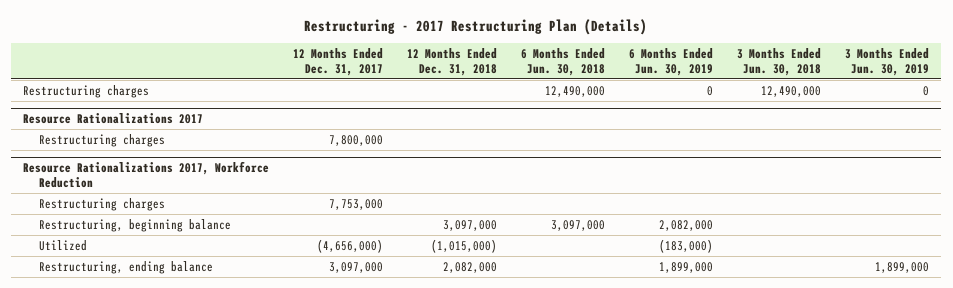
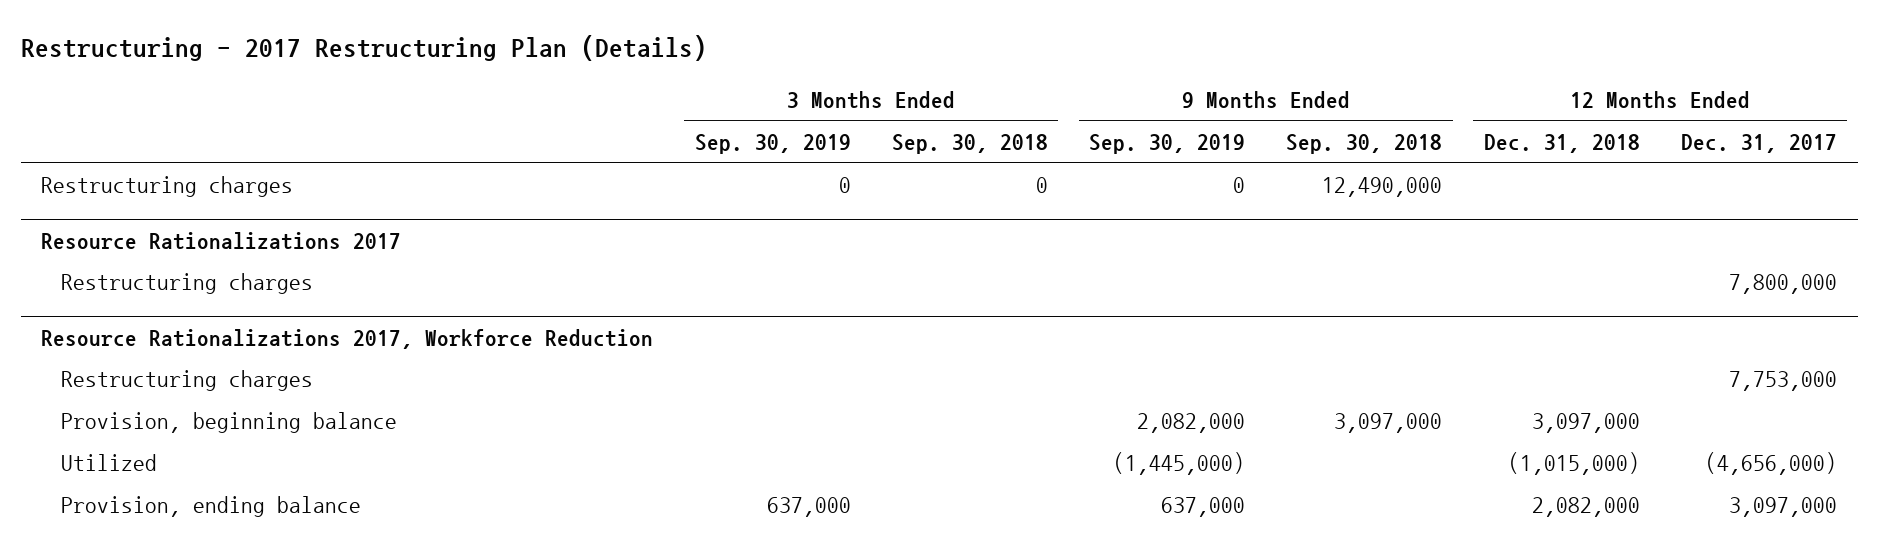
- | 12 Months Ended Dec. 31, 2017 | 12 Months Ended Dec. 31, 2018 | 6 Months Ended Jun. 30, 2018 | 6 Months Ended Jun. 30, 2019 | 3 Months Ended Jun. 30, 2018 | 3 Months Ended Jun. 30, 2019
+ | 3 Months Ended Sep. 30, 2019 | 3 Months Ended Sep. 30, 2018 | 9 Months Ended Sep. 30, 2019 | 9 Months Ended Sep. 30, 2018 | 12 Months Ended Dec. 31, 2018 | 12 Months Ended Dec. 31, 2017
@ Resource Rationalizations 2017, Workforce Reduction
- Restructuring, beginning balance | | 3,097,000 | 3,097,000 | 2,082,000 | |
+ Provision, beginning balance | | | 2,082,000 | 3,097,000 | 3,097,000 |
- Restructuring, ending balance | 3,097,000 | 2,082,000 | | 1,899,000 | | 1,899,000
+ Provision, ending balance | 637,000 | | 637,000 | | 2,082,000 | 3,097,000

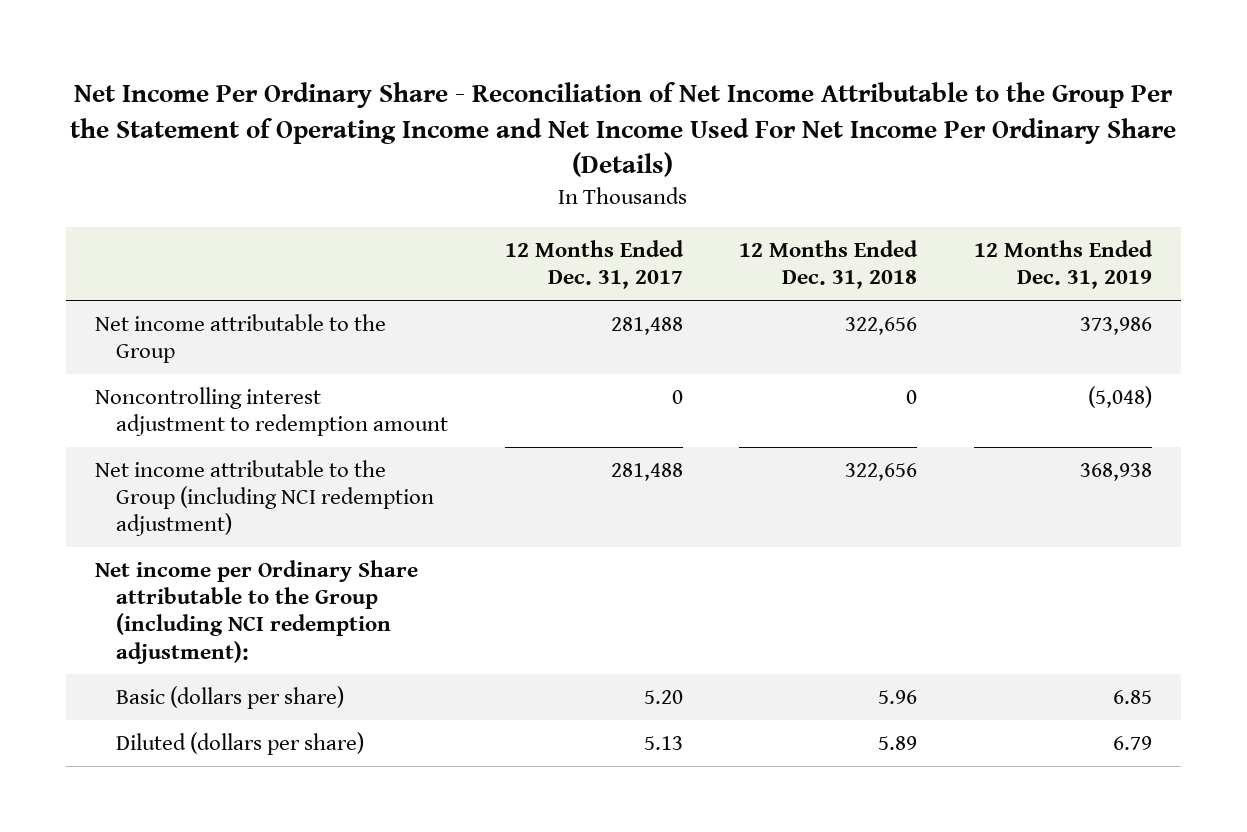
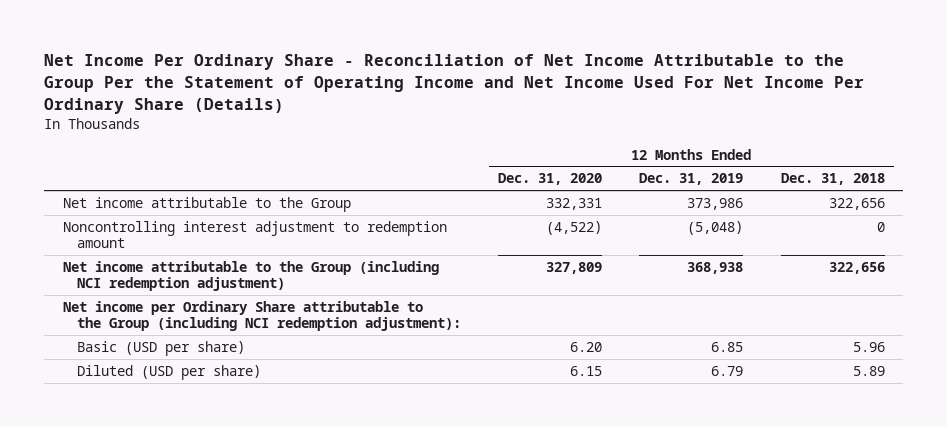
- | 12 Months Ended Dec. 31, 2017 | 12 Months Ended Dec. 31, 2018 | 12 Months Ended Dec. 31, 2019
+ | 12 Months Ended Dec. 31, 2020 | 12 Months Ended Dec. 31, 2019 | 12 Months Ended Dec. 31, 2018
- Basic (dollars per share) | 5.20 | 5.96 | 6.85
- Diluted (dollars per share) | 5.13 | 5.89 | 6.79
+ Basic (USD per share) | 6.20 | 6.85 | 5.96
+ Diluted (USD per share) | 6.15 | 6.79 | 5.89

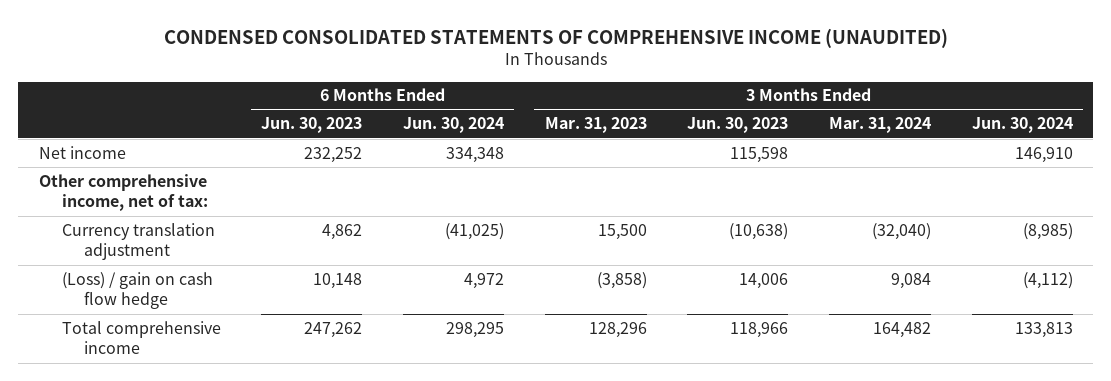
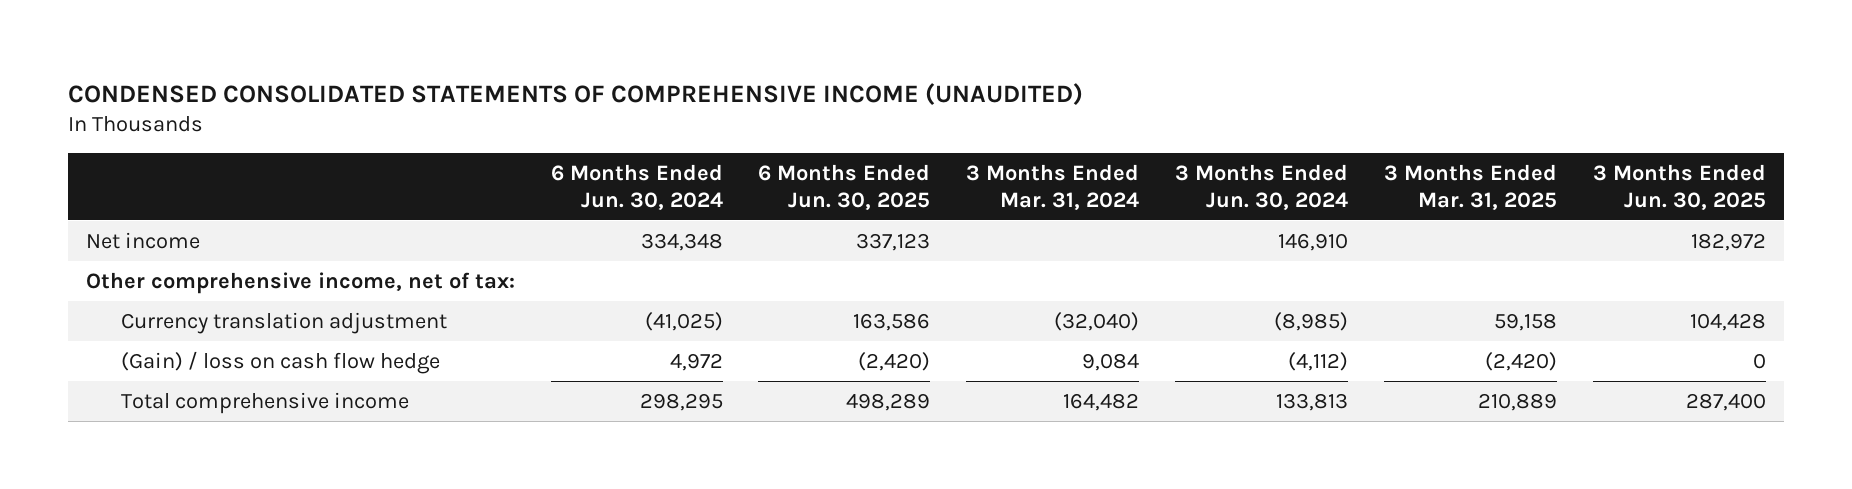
- | 6 Months Ended Jun. 30, 2023 | 6 Months Ended Jun. 30, 2024 | 3 Months Ended Mar. 31, 2023 | 3 Months Ended Jun. 30, 2023 | 3 Months Ended Mar. 31, 2024 | 3 Months Ended Jun. 30, 2024
+ | 6 Months Ended Jun. 30, 2024 | 6 Months Ended Jun. 30, 2025 | 3 Months Ended Mar. 31, 2024 | 3 Months Ended Jun. 30, 2024 | 3 Months Ended Mar. 31, 2025 | 3 Months Ended Jun. 30, 2025
- (Loss) / gain on cash flow hedge | 10,148 | 4,972 | (3,858) | 14,006 | 9,084 | (4,112)
+ (Gain) / loss on cash flow hedge | 4,972 | (2,420) | 9,084 | (4,112) | (2,420) | 0

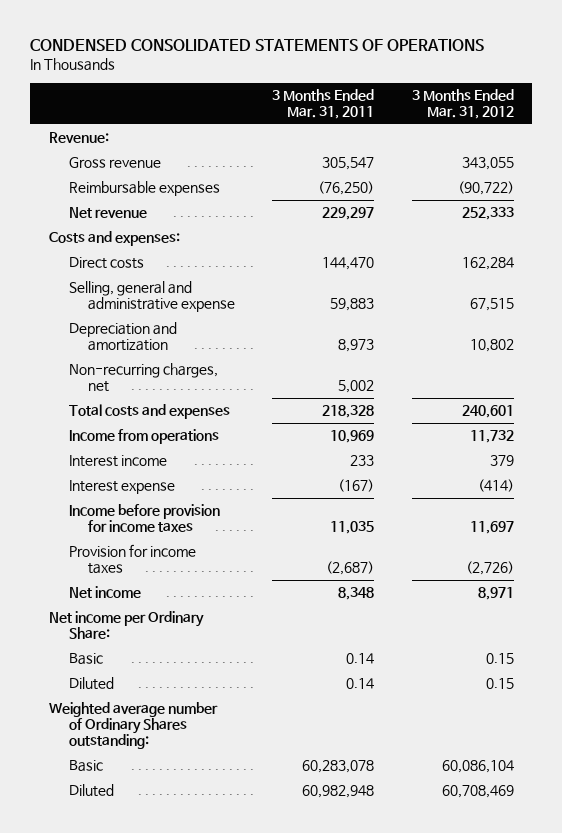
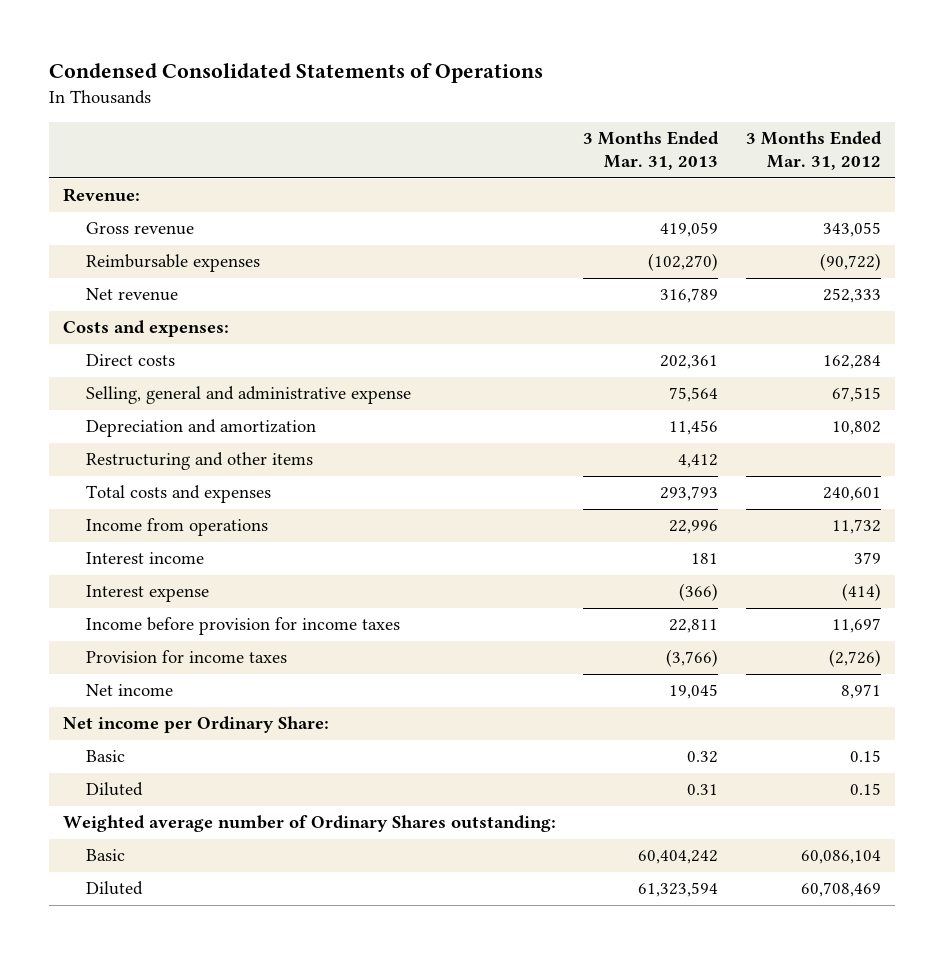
- CONDENSED CONSOLIDATED STATEMENTS OF OPERATIONS
+ Condensed Consolidated Statements of Operations
- | 3 Months Ended Mar. 31, 2011 | 3 Months Ended Mar. 31, 2012
+ | 3 Months Ended Mar. 31, 2013 | 3 Months Ended Mar. 31, 2012
- Non-recurring charges, net | 5,002 |
+ Restructuring and other items | 4,412 |

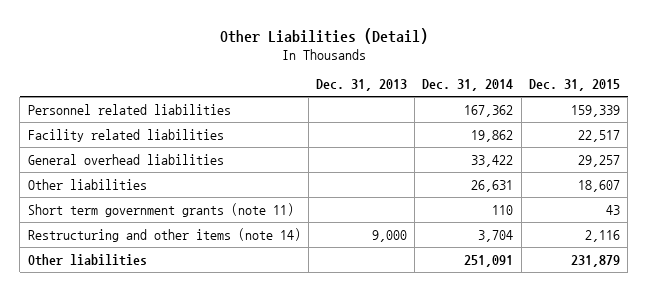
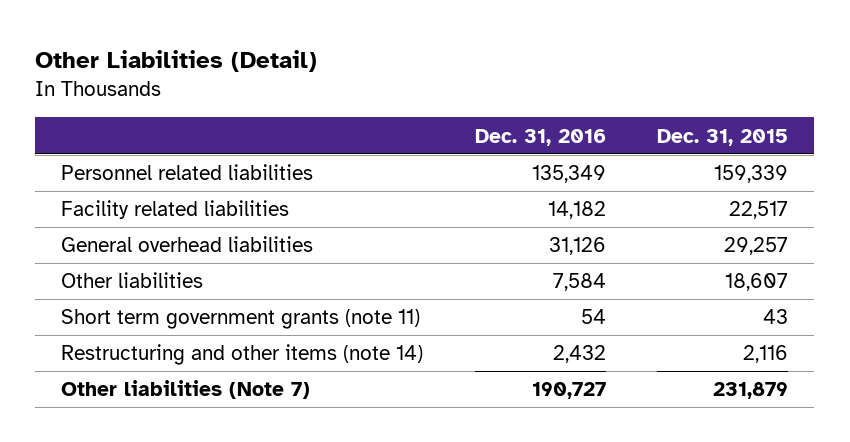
- | Dec. 31, 2013 | Dec. 31, 2014 | Dec. 31, 2015
+ | Dec. 31, 2016 | Dec. 31, 2015
- Other liabilities | | 251,091 | 231,879
+ Other liabilities (Note 7) | 190,727 | 231,879

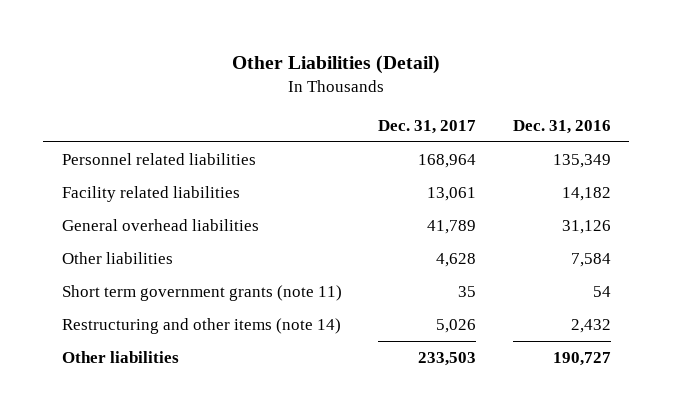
- | Dec. 31, 2016 | Dec. 31, 2015
+ | Dec. 31, 2017 | Dec. 31, 2016
- Other liabilities (Note 7) | 190,727 | 231,879
+ Other liabilities | 233,503 | 190,727

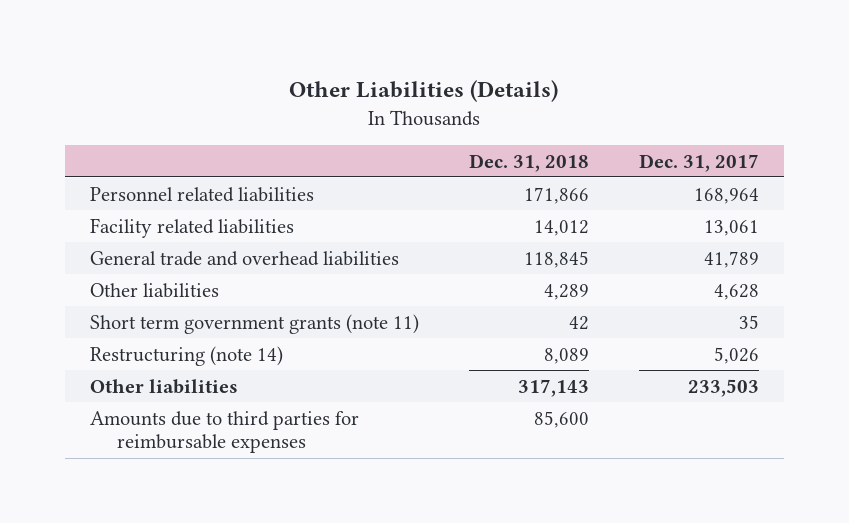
- Other Liabilities (Detail)
+ Other Liabilities (Details)
- | Dec. 31, 2017 | Dec. 31, 2016
+ | Dec. 31, 2018 | Dec. 31, 2017
- General overhead liabilities | 41,789 | 31,126
+ General trade and overhead liabilities | 118,845 | 41,789
- Restructuring and other items (note 14) | 5,026 | 2,432
+ Restructuring (note 14) | 8,089 | 5,026
+ Amounts due to third parties for reimbursable expenses | 85,600 |

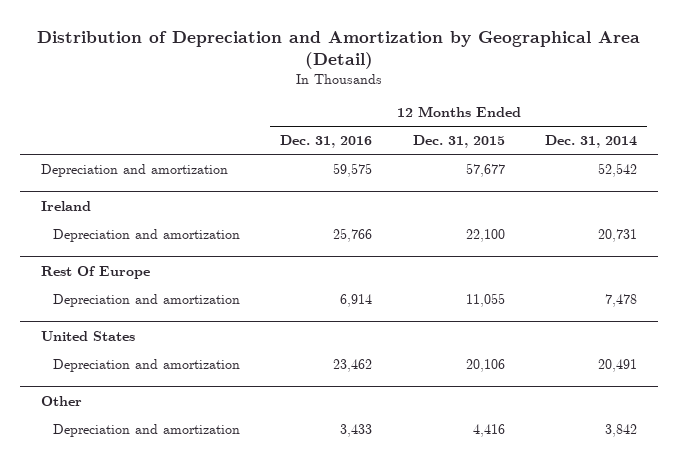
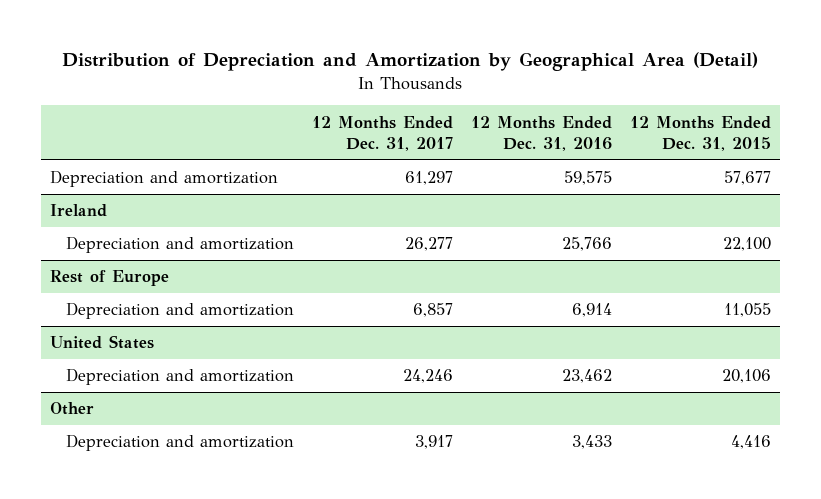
- | 12 Months Ended Dec. 31, 2016 | 12 Months Ended Dec. 31, 2015 | 12 Months Ended Dec. 31, 2014
+ | 12 Months Ended Dec. 31, 2017 | 12 Months Ended Dec. 31, 2016 | 12 Months Ended Dec. 31, 2015
- Rest Of Europe
+ Rest of Europe

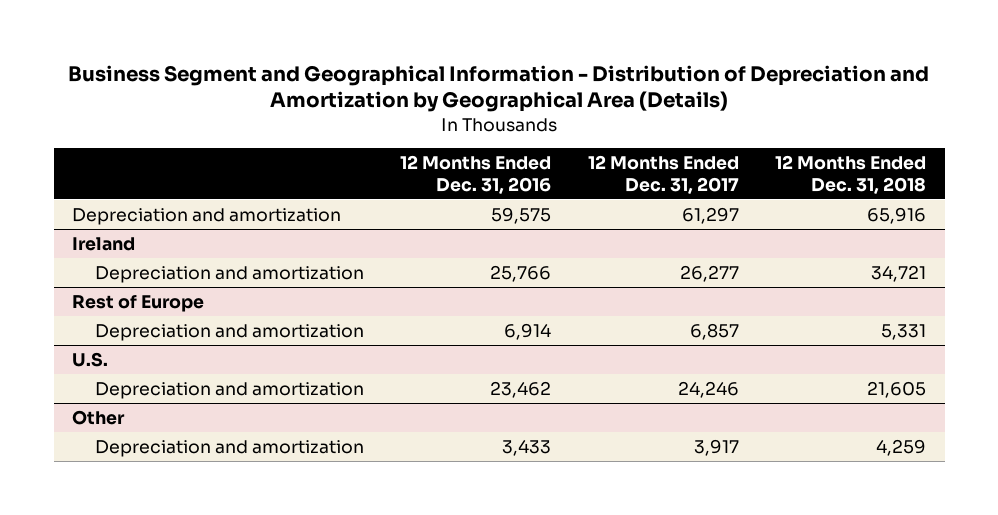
- Distribution of Depreciation and Amortization by Geographical Area (Detail)
+ Business Segment and Geographical Information - Distribution of Depreciation and Amortization by Geographical Area (Details)
- | 12 Months Ended Dec. 31, 2017 | 12 Months Ended Dec. 31, 2016 | 12 Months Ended Dec. 31, 2015
+ | 12 Months Ended Dec. 31, 2016 | 12 Months Ended Dec. 31, 2017 | 12 Months Ended Dec. 31, 2018
- United States
+ U.S.

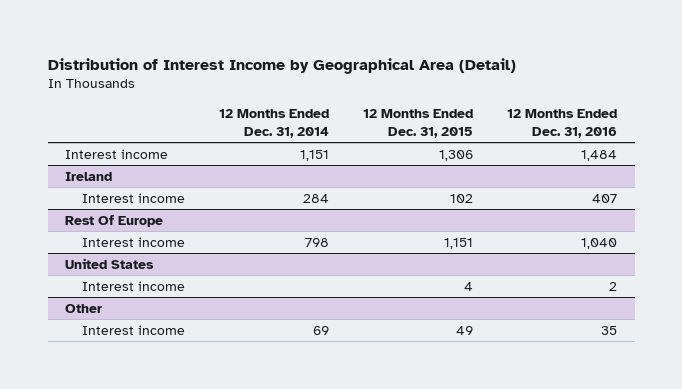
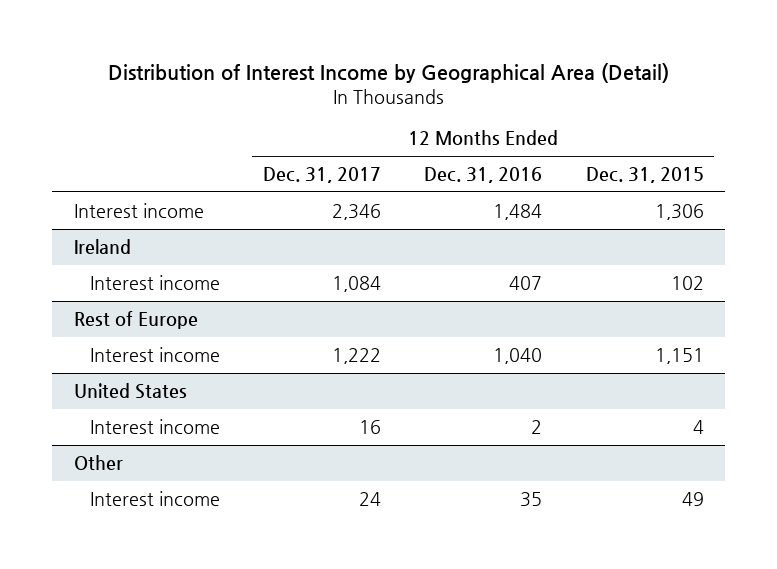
- | 12 Months Ended Dec. 31, 2014 | 12 Months Ended Dec. 31, 2015 | 12 Months Ended Dec. 31, 2016
+ | 12 Months Ended Dec. 31, 2017 | 12 Months Ended Dec. 31, 2016 | 12 Months Ended Dec. 31, 2015
- Rest Of Europe
+ Rest of Europe

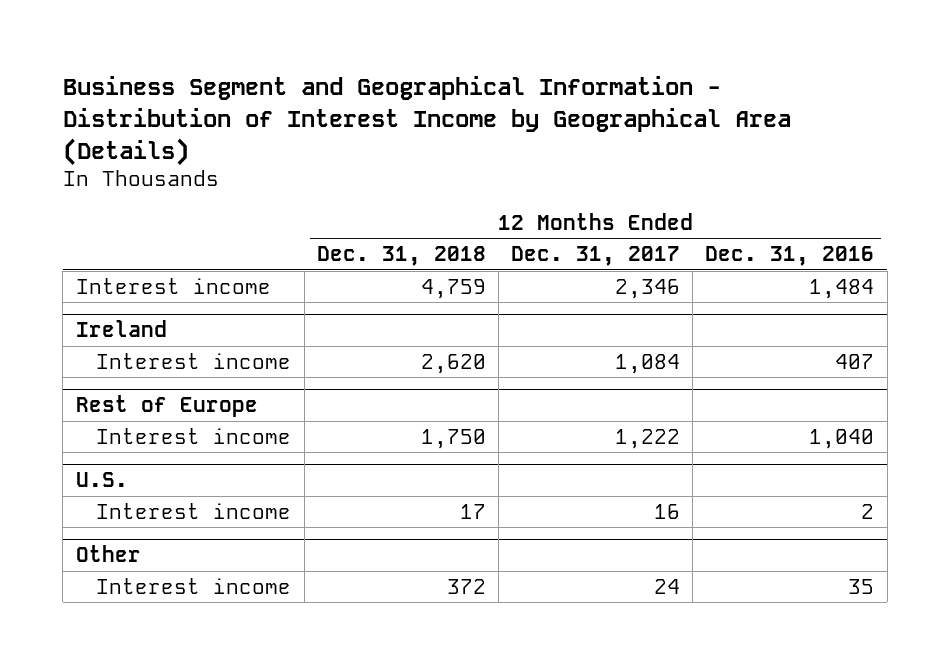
- Distribution of Interest Income by Geographical Area (Detail)
+ Business Segment and Geographical Information - Distribution of Interest Income by Geographical Area (Details)
- | 12 Months Ended Dec. 31, 2017 | 12 Months Ended Dec. 31, 2016 | 12 Months Ended Dec. 31, 2015
+ | 12 Months Ended Dec. 31, 2018 | 12 Months Ended Dec. 31, 2017 | 12 Months Ended Dec. 31, 2016
- United States
+ U.S.

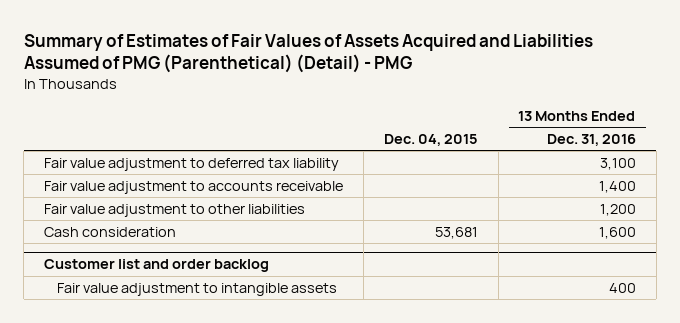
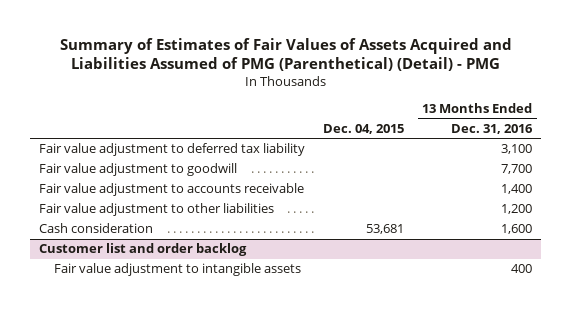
+ Fair value adjustment to goodwill | | 7,700

